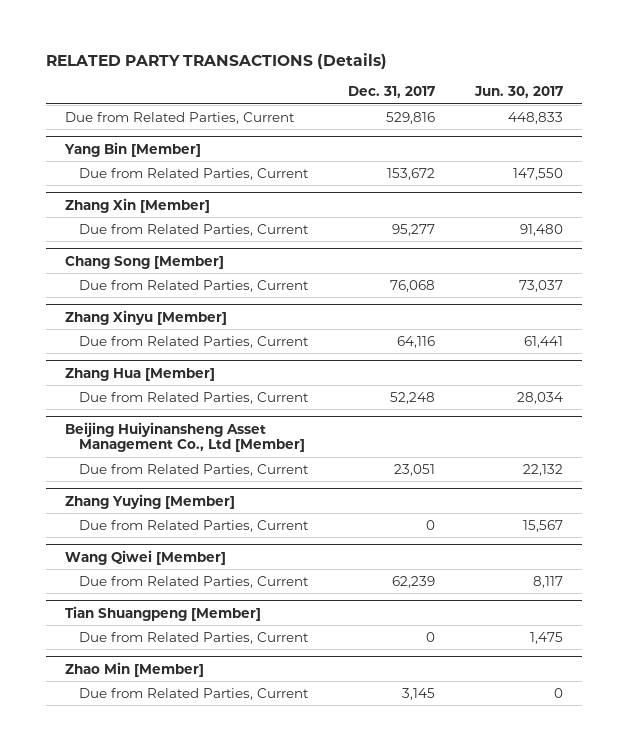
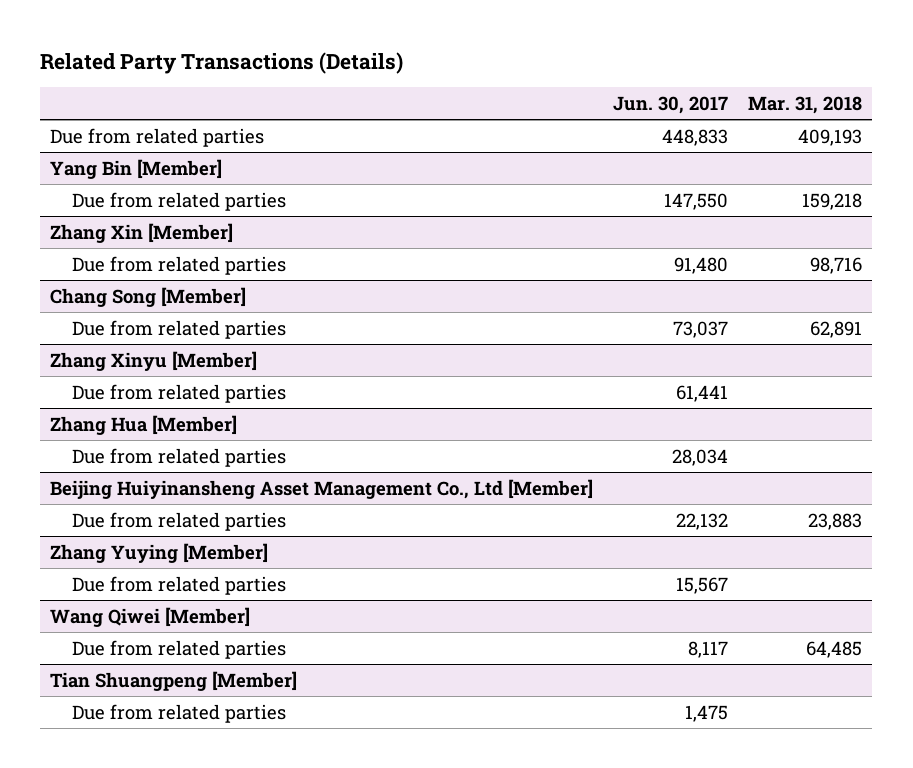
- RELATED PARTY TRANSACTIONS (Details)
+ Related Party Transactions (Details)
- | Dec. 31, 2017 | Jun. 30, 2017
+ | Jun. 30, 2017 | Mar. 31, 2018
- Due from Related Parties, Current | 529,816 | 448,833
+ Due from related parties | 448,833 | 409,193
@ Yang Bin [Member]
- Due from Related Parties, Current | 153,672 | 147,550
+ Due from related parties | 147,550 | 159,218
@ Zhang Xin [Member]
- Due from Related Parties, Current | 95,277 | 91,480
+ Due from related parties | 91,480 | 98,716
@ Chang Song [Member]
- Due from Related Parties, Current | 76,068 | 73,037
+ Due from related parties | 73,037 | 62,891
@ Zhang Xinyu [Member]
- Due from Related Parties, Current | 64,116 | 61,441
+ Due from related parties | 61,441 |
@ Zhang Hua [Member]
- Due from Related Parties, Current | 52,248 | 28,034
+ Due from related parties | 28,034 |
@ Beijing Huiyinansheng Asset Management Co., Ltd [Member]
- Due from Related Parties, Current | 23,051 | 22,132
+ Due from related parties | 22,132 | 23,883
@ Zhang Yuying [Member]
- Due from Related Parties, Current | 0 | 15,567
+ Due from related parties | 15,567 |
@ Wang Qiwei [Member]
- Due from Related Parties, Current | 62,239 | 8,117
+ Due from related parties | 8,117 | 64,485
@ Tian Shuangpeng [Member]
- Due from Related Parties, Current | 0 | 1,475
- Zhao Min [Member]
- Due from Related Parties, Current | 3,145 | 0
@ Tian Shuangpeng [Member]
+ Due from related parties | 1,475 |

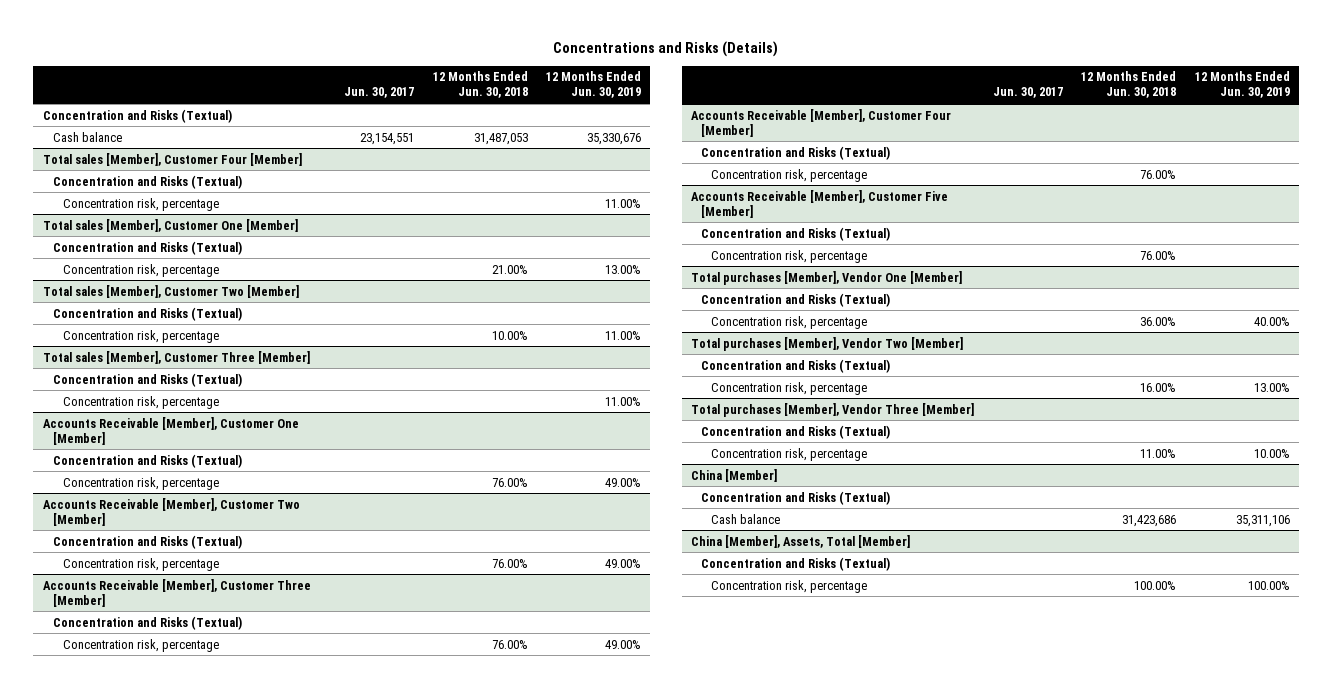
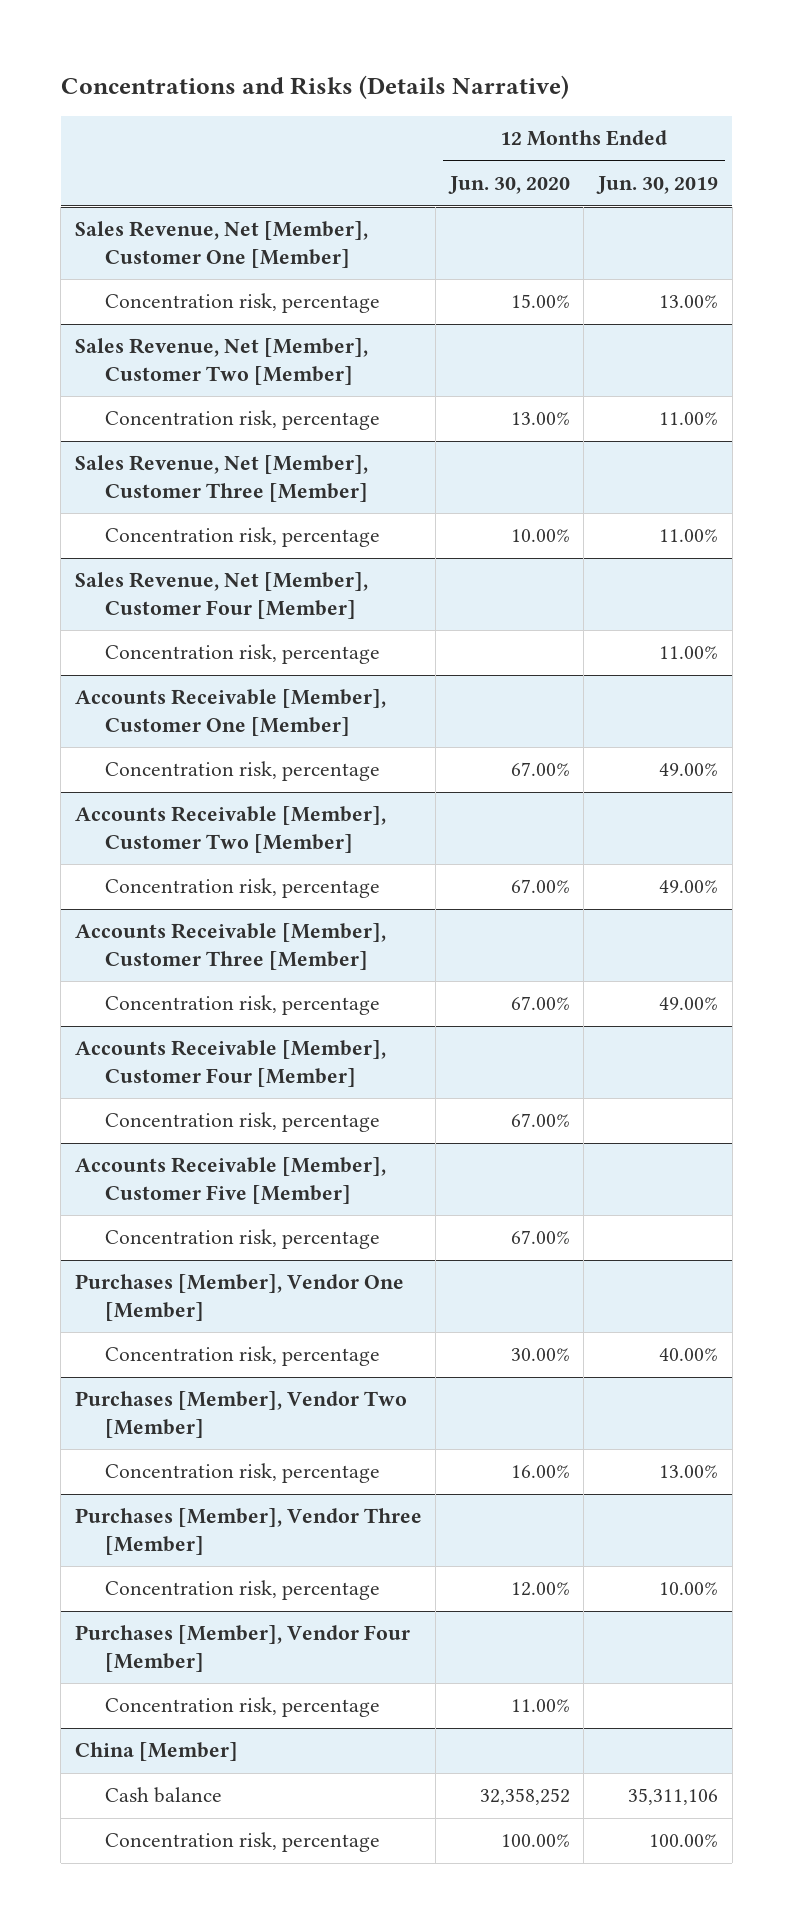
- Concentrations and Risks (Details)
+ Concentrations and Risks (Details Narrative)
- | Jun. 30, 2017 | 12 Months Ended Jun. 30, 2018 | 12 Months Ended Jun. 30, 2019
+ | 12 Months Ended Jun. 30, 2020 | 12 Months Ended Jun. 30, 2019
- Concentration and Risks (Textual)
- Cash balance | 23,154,551 | 31,487,053 | 35,330,676
- Total sales [Member], Customer Four [Member]
- Concentration and Risks (Textual)
- Concentration risk, percentage | | | 11.00%
- Total sales [Member], Customer One [Member]
- Concentration and Risks (Textual)
+ Sales Revenue, Net [Member], Customer One [Member]
- Total sales [Member], Customer Two [Member]
- Concentration and Risks (Textual)
+ Sales Revenue, Net [Member], Customer Two [Member]
- Total sales [Member], Customer Three [Member]
- Concentration and Risks (Textual)
+ Sales Revenue, Net [Member], Customer Three [Member]
+ Sales Revenue, Net [Member], Customer Four [Member]
+ Concentration risk, percentage | | 11.00%
@ Accounts Receivable [Member], Customer One [Member]
- Concentration and Risks (Textual)
@ Accounts Receivable [Member], Customer Two [Member]
- Concentration and Risks (Textual)
@ Accounts Receivable [Member], Customer Three [Member]
- Concentration and Risks (Textual)
@ Accounts Receivable [Member], Customer Four [Member]
- Concentration and Risks (Textual)
@ Accounts Receivable [Member], Customer Five [Member]
- Concentration and Risks (Textual)
- Total purchases [Member], Vendor One [Member]
- Concentration and Risks (Textual)
+ Purchases [Member], Vendor One [Member]
- Total purchases [Member], Vendor Two [Member]
- Concentration and Risks (Textual)
+ Purchases [Member], Vendor Two [Member]
- Total purchases [Member], Vendor Three [Member]
- Concentration and Risks (Textual)
+ Purchases [Member], Vendor Three [Member]
+ Purchases [Member], Vendor Four [Member]
+ Concentration risk, percentage | 11.00% |
@ China [Member]
- Concentration and Risks (Textual)
- China [Member], Assets, Total [Member]
- Concentration and Risks (Textual)

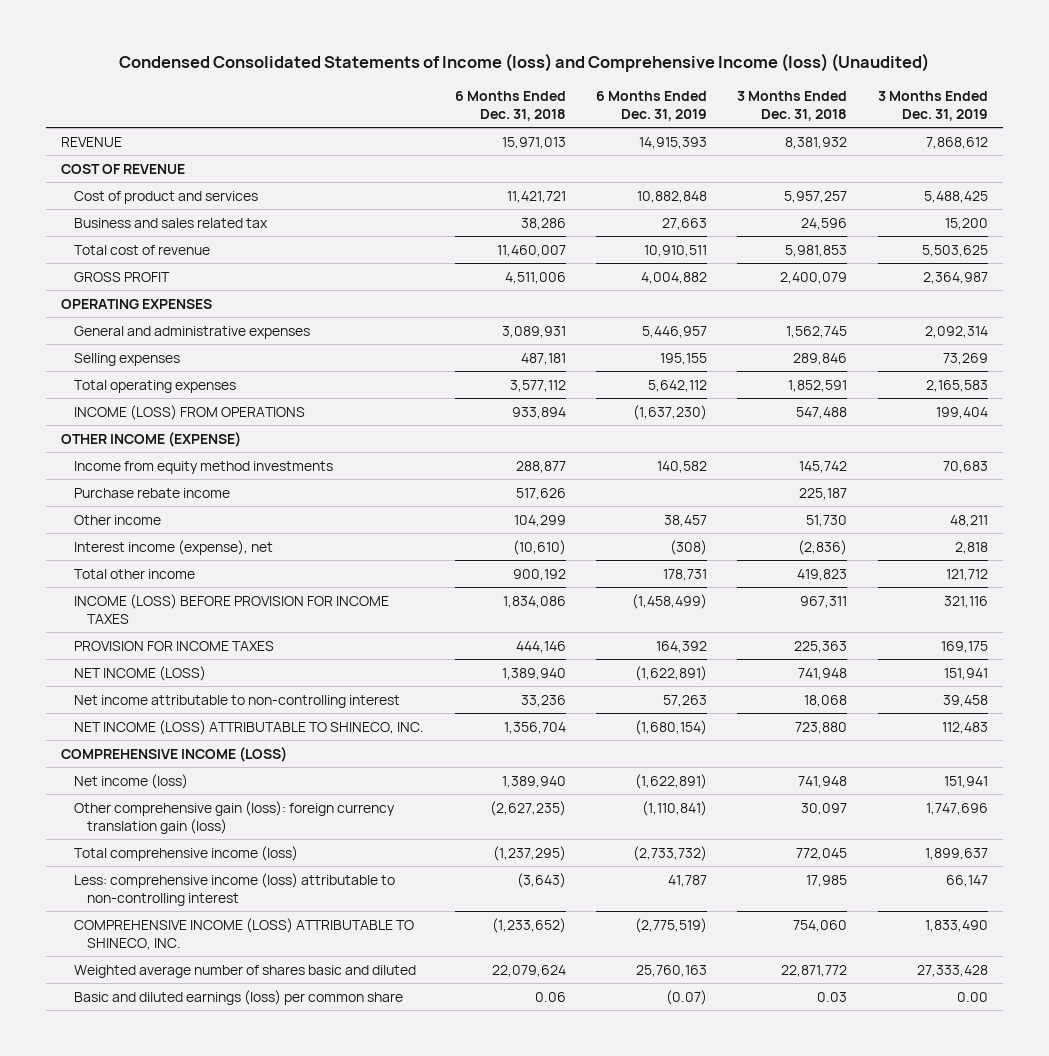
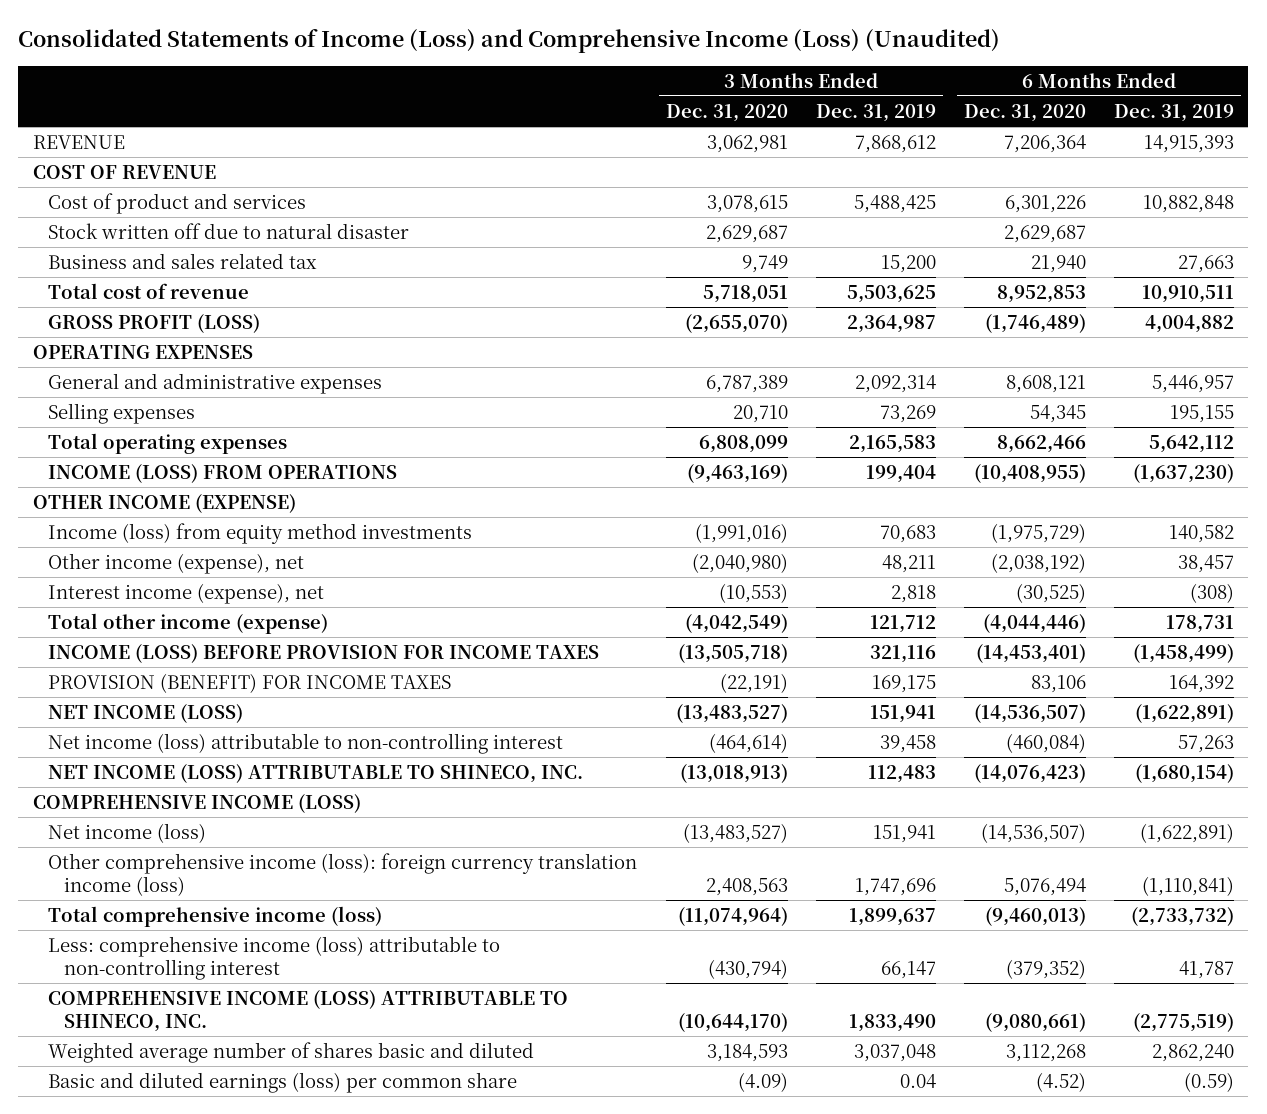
- Condensed Consolidated Statements of Income (loss) and Comprehensive Income (loss) (Unaudited)
+ Consolidated Statements of Income (Loss) and Comprehensive Income (Loss) (Unaudited)
- | 6 Months Ended Dec. 31, 2018 | 6 Months Ended Dec. 31, 2019 | 3 Months Ended Dec. 31, 2018 | 3 Months Ended Dec. 31, 2019
+ | 3 Months Ended Dec. 31, 2020 | 3 Months Ended Dec. 31, 2019 | 6 Months Ended Dec. 31, 2020 | 6 Months Ended Dec. 31, 2019
+ Stock written off due to natural disaster | 2,629,687 | | 2,629,687 |
- GROSS PROFIT | 4,511,006 | 4,004,882 | 2,400,079 | 2,364,987
+ GROSS PROFIT (LOSS) | (2,655,070) | 2,364,987 | (1,746,489) | 4,004,882
- Income from equity method investments | 288,877 | 140,582 | 145,742 | 70,683
- Purchase rebate income | 517,626 | | 225,187 |
- Other income | 104,299 | 38,457 | 51,730 | 48,211
+ Income (loss) from equity method investments | (1,991,016) | 70,683 | (1,975,729) | 140,582
+ Other income (expense), net | (2,040,980) | 48,211 | (2,038,192) | 38,457
- Total other income | 900,192 | 178,731 | 419,823 | 121,712
+ Total other income (expense) | (4,042,549) | 121,712 | (4,044,446) | 178,731
- PROVISION FOR INCOME TAXES | 444,146 | 164,392 | 225,363 | 169,175
+ PROVISION (BENEFIT) FOR INCOME TAXES | (22,191) | 169,175 | 83,106 | 164,392
- Net income attributable to non-controlling interest | 33,236 | 57,263 | 18,068 | 39,458
+ Net income (loss) attributable to non-controlling interest | (464,614) | 39,458 | (460,084) | 57,263
- Other comprehensive gain (loss): foreign currency translation gain (loss) | (2,627,235) | (1,110,841) | 30,097 | 1,747,696
+ Other comprehensive income (loss): foreign currency translation income (loss) | 2,408,563 | 1,747,696 | 5,076,494 | (1,110,841)
- Weighted average number of shares basic and diluted | 22,079,624 | 25,760,163 | 22,871,772 | 27,333,428
- Basic and diluted earnings (loss) per common share | 0.06 | (0.07) | 0.03 | 0.00
+ Weighted average number of shares basic and diluted | 3,184,593 | 3,037,048 | 3,112,268 | 2,862,240
+ Basic and diluted earnings (loss) per common share | (4.09) | 0.04 | (4.52) | (0.59)

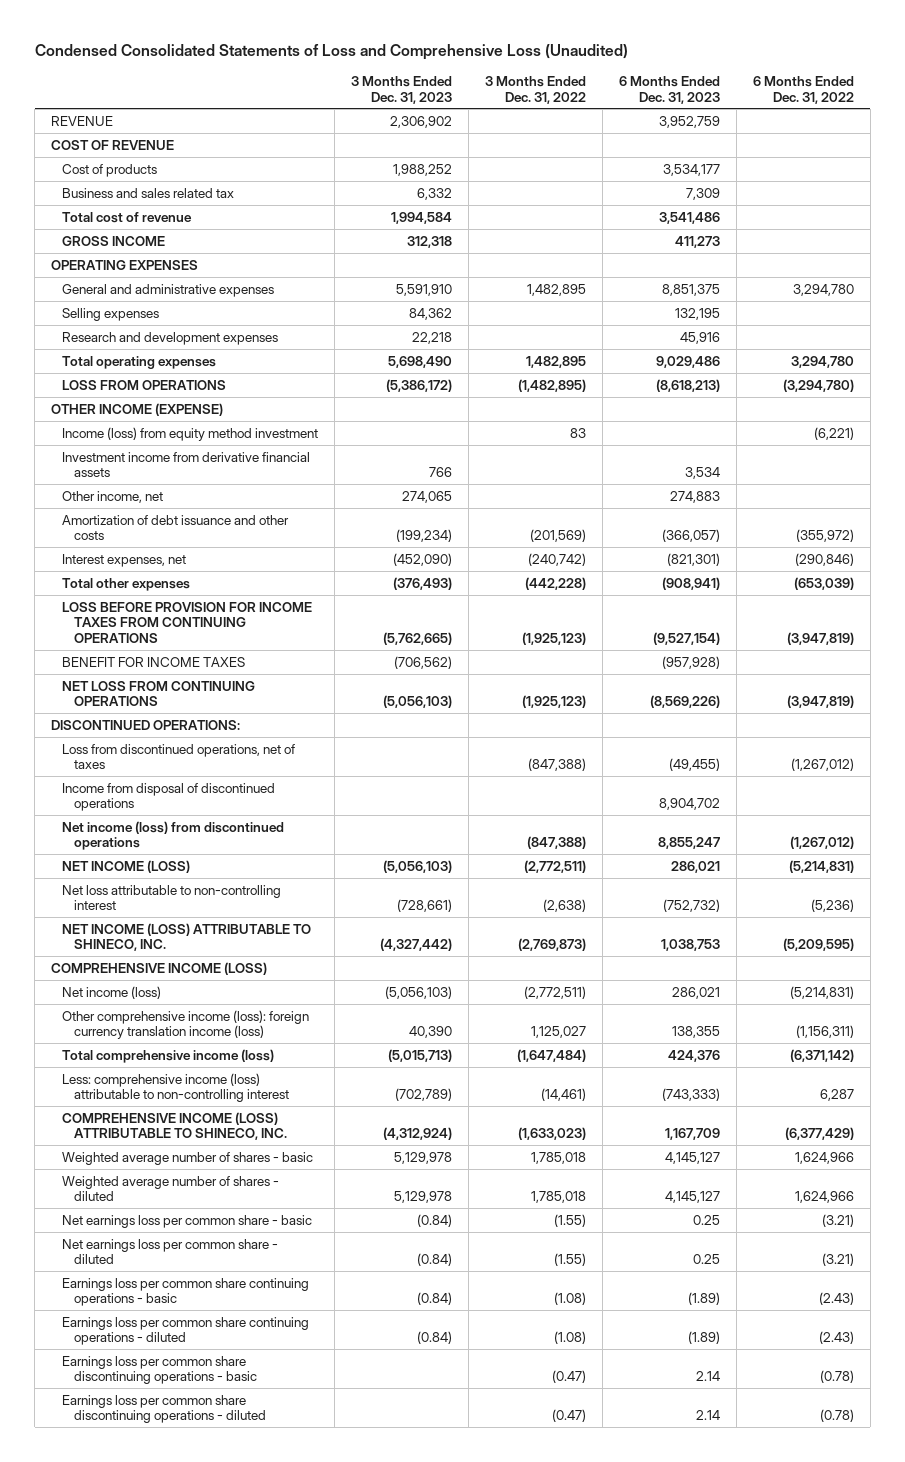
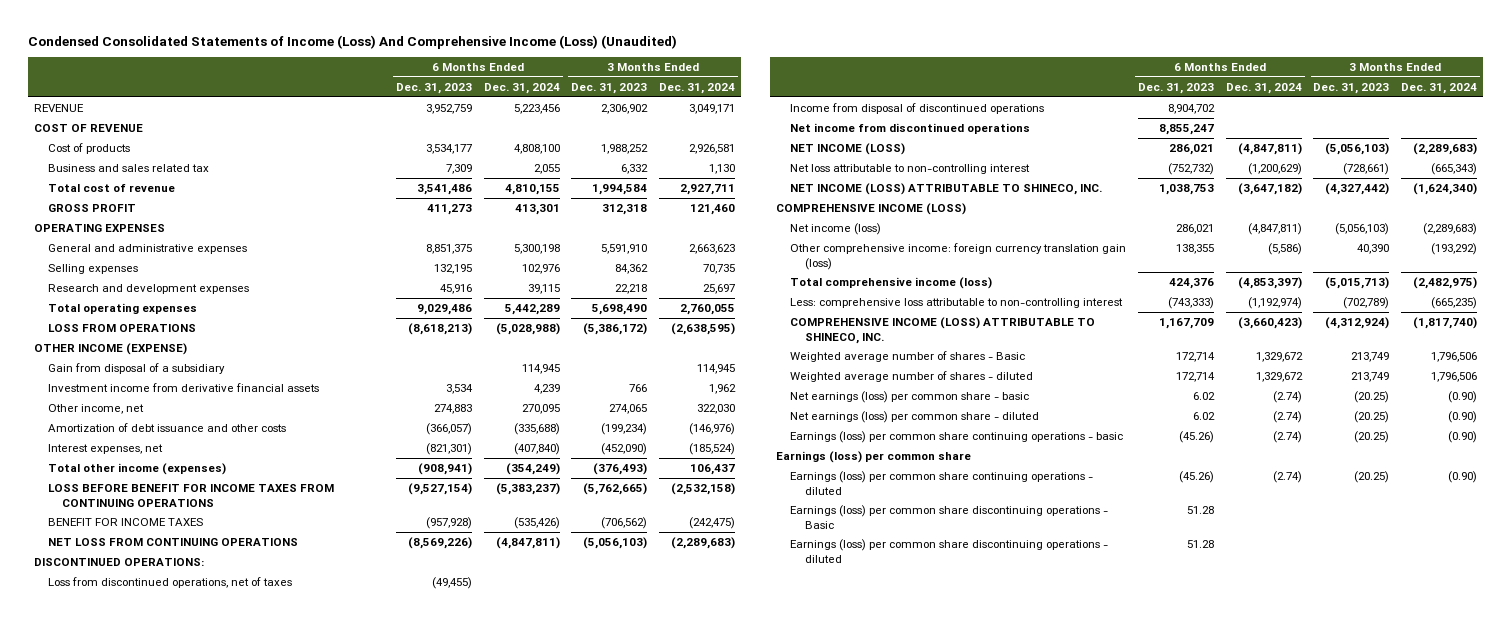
- Condensed Consolidated Statements of Loss and Comprehensive Loss (Unaudited)
+ Condensed Consolidated Statements of Income (Loss) And Comprehensive Income (Loss) (Unaudited)
- | 3 Months Ended Dec. 31, 2023 | 3 Months Ended Dec. 31, 2022 | 6 Months Ended Dec. 31, 2023 | 6 Months Ended Dec. 31, 2022
+ | 6 Months Ended Dec. 31, 2023 | 6 Months Ended Dec. 31, 2024 | 3 Months Ended Dec. 31, 2023 | 3 Months Ended Dec. 31, 2024
- GROSS INCOME | 312,318 | | 411,273 |
+ GROSS PROFIT | 411,273 | 413,301 | 312,318 | 121,460
- Income (loss) from equity method investment | | 83 | | (6,221)
+ Gain from disposal of a subsidiary | | 114,945 | | 114,945
- Total other expenses | (376,493) | (442,228) | (908,941) | (653,039)
- LOSS BEFORE PROVISION FOR INCOME TAXES FROM CONTINUING OPERATIONS | (5,762,665) | (1,925,123) | (9,527,154) | (3,947,819)
+ Total other income (expenses) | (908,941) | (354,249) | (376,493) | 106,437
+ LOSS BEFORE BENEFIT FOR INCOME TAXES FROM CONTINUING OPERATIONS | (9,527,154) | (5,383,237) | (5,762,665) | (2,532,158)
- Net income (loss) from discontinued operations | | (847,388) | 8,855,247 | (1,267,012)
+ Net income from discontinued operations | 8,855,247 | | |
- Other comprehensive income (loss): foreign currency translation income (loss) | 40,390 | 1,125,027 | 138,355 | (1,156,311)
+ Other comprehensive income: foreign currency translation gain (loss) | 138,355 | (5,586) | 40,390 | (193,292)
- Less: comprehensive income (loss) attributable to non-controlling interest | (702,789) | (14,461) | (743,333) | 6,287
+ Less: comprehensive loss attributable to non-controlling interest | (743,333) | (1,192,974) | (702,789) | (665,235)
- Weighted average number of shares - basic | 5,129,978 | 1,785,018 | 4,145,127 | 1,624,966
- Weighted average number of shares - diluted | 5,129,978 | 1,785,018 | 4,145,127 | 1,624,966
- Net earnings loss per common share - basic | (0.84) | (1.55) | 0.25 | (3.21)
- Net earnings loss per common share - diluted | (0.84) | (1.55) | 0.25 | (3.21)
- Earnings loss per common share continuing operations - basic | (0.84) | (1.08) | (1.89) | (2.43)
- Earnings loss per common share continuing operations - diluted | (0.84) | (1.08) | (1.89) | (2.43)
- Earnings loss per common share discontinuing operations - basic | | (0.47) | 2.14 | (0.78)
- Earnings loss per common share discontinuing operations - diluted | | (0.47) | 2.14 | (0.78)
+ Weighted average number of shares - Basic | 172,714 | 1,329,672 | 213,749 | 1,796,506
+ Weighted average number of shares - diluted | 172,714 | 1,329,672 | 213,749 | 1,796,506
+ Net earnings (loss) per common share - basic | 6.02 | (2.74) | (20.25) | (0.90)
+ Net earnings (loss) per common share - diluted | 6.02 | (2.74) | (20.25) | (0.90)
+ Earnings (loss) per common share continuing operations - basic | (45.26) | (2.74) | (20.25) | (0.90)
+ Earnings (loss) per common share
+ Earnings (loss) per common share continuing operations - diluted | (45.26) | (2.74) | (20.25) | (0.90)
+ Earnings (loss) per common share discontinuing operations - Basic | 51.28 | | |
+ Earnings (loss) per common share discontinuing operations - diluted | 51.28 | | |

